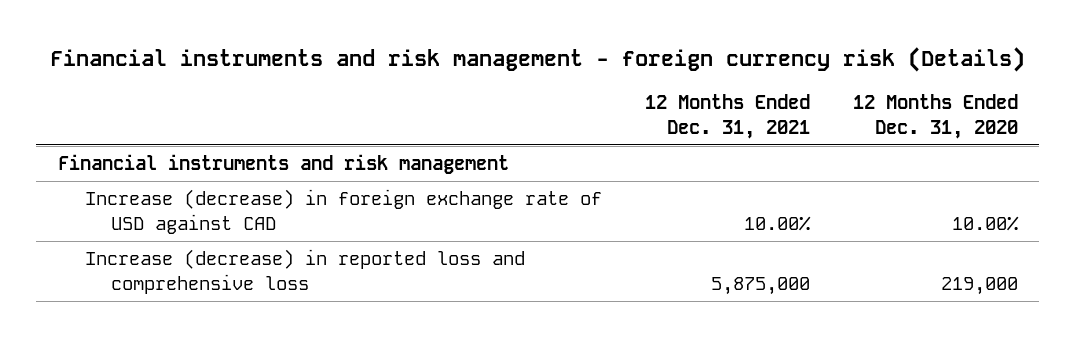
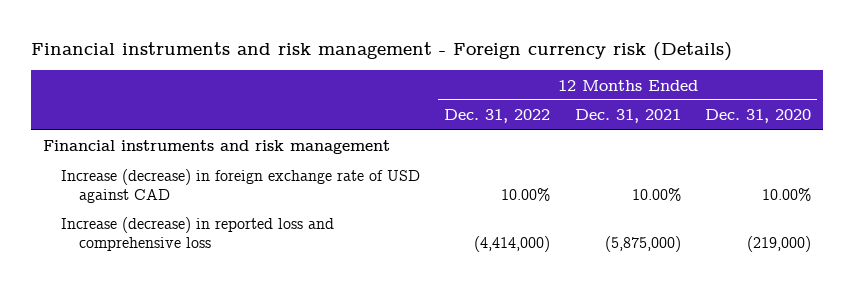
- Financial instruments and risk management - foreign currency risk (Details)
+ Financial instruments and risk management - Foreign currency risk (Details)
- | 12 Months Ended Dec. 31, 2021 | 12 Months Ended Dec. 31, 2020
+ | 12 Months Ended Dec. 31, 2022 | 12 Months Ended Dec. 31, 2021 | 12 Months Ended Dec. 31, 2020
- Increase (decrease) in reported loss and comprehensive loss | 5,875,000 | 219,000
+ Increase (decrease) in reported loss and comprehensive loss | (4,414,000) | (5,875,000) | (219,000)

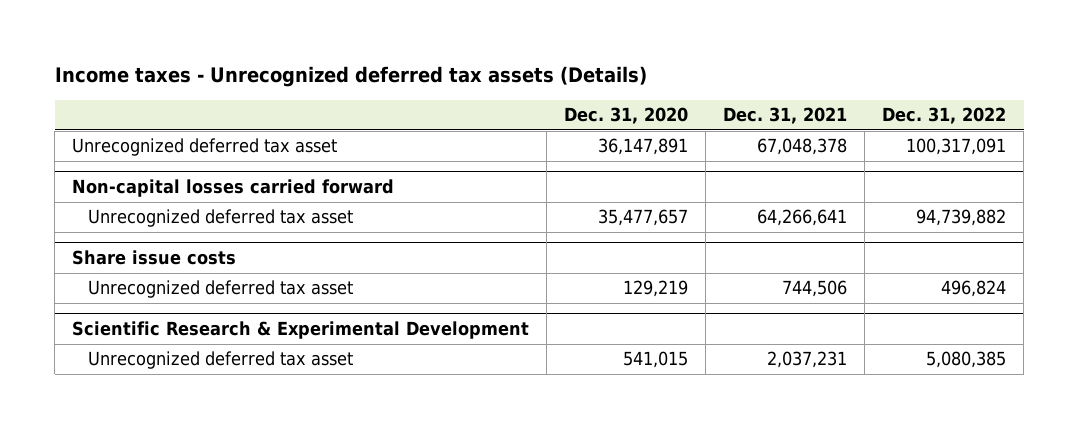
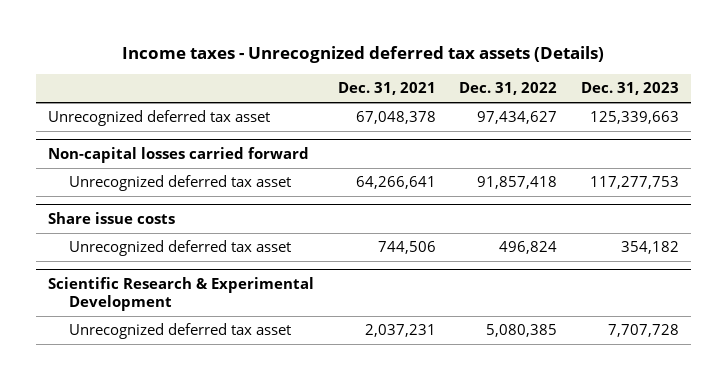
- | Dec. 31, 2020 | Dec. 31, 2021 | Dec. 31, 2022
+ | Dec. 31, 2021 | Dec. 31, 2022 | Dec. 31, 2023
- Unrecognized deferred tax asset | 36,147,891 | 67,048,378 | 100,317,091
+ Unrecognized deferred tax asset | 67,048,378 | 97,434,627 | 125,339,663
@ Non-capital losses carried forward
- Unrecognized deferred tax asset | 35,477,657 | 64,266,641 | 94,739,882
+ Unrecognized deferred tax asset | 64,266,641 | 91,857,418 | 117,277,753

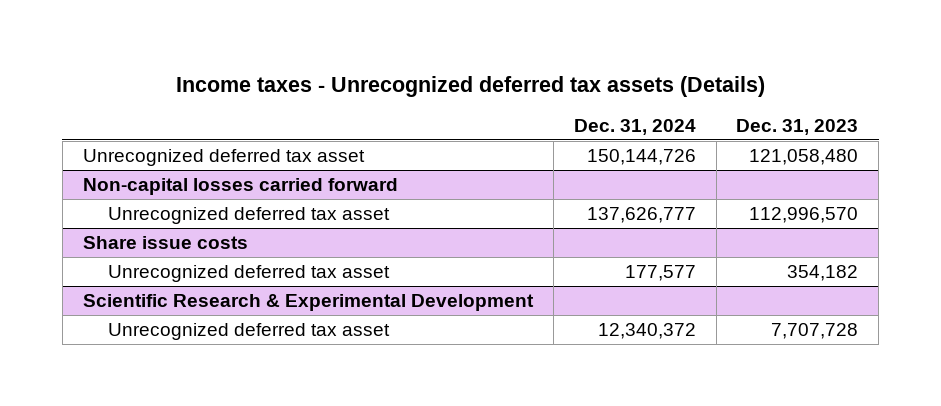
- | Dec. 31, 2021 | Dec. 31, 2022 | Dec. 31, 2023
+ | Dec. 31, 2024 | Dec. 31, 2023
- Unrecognized deferred tax asset | 67,048,378 | 97,434,627 | 125,339,663
+ Unrecognized deferred tax asset | 150,144,726 | 121,058,480
@ Non-capital losses carried forward
- Unrecognized deferred tax asset | 64,266,641 | 91,857,418 | 117,277,753
+ Unrecognized deferred tax asset | 137,626,777 | 112,996,570

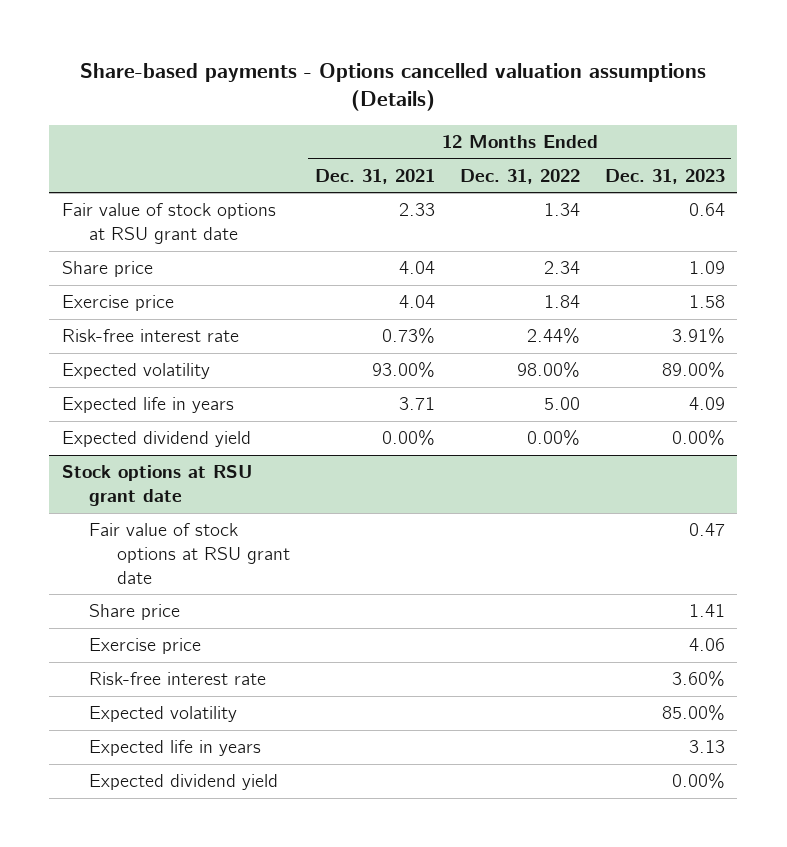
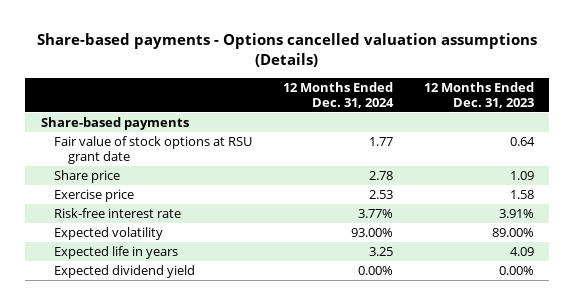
- | 12 Months Ended Dec. 31, 2021 | 12 Months Ended Dec. 31, 2022 | 12 Months Ended Dec. 31, 2023
+ | 12 Months Ended Dec. 31, 2024 | 12 Months Ended Dec. 31, 2023
+ Share-based payments
- Stock options at RSU grant date
- Fair value of stock options at RSU grant date | | | 0.47
- Share price | | | 1.41
- Exercise price | | | 4.06
- Risk-free interest rate | | | 3.60%
- Expected volatility | | | 85.00%
- Expected life in years | | | 3.13
- Expected dividend yield | | | 0.00%

